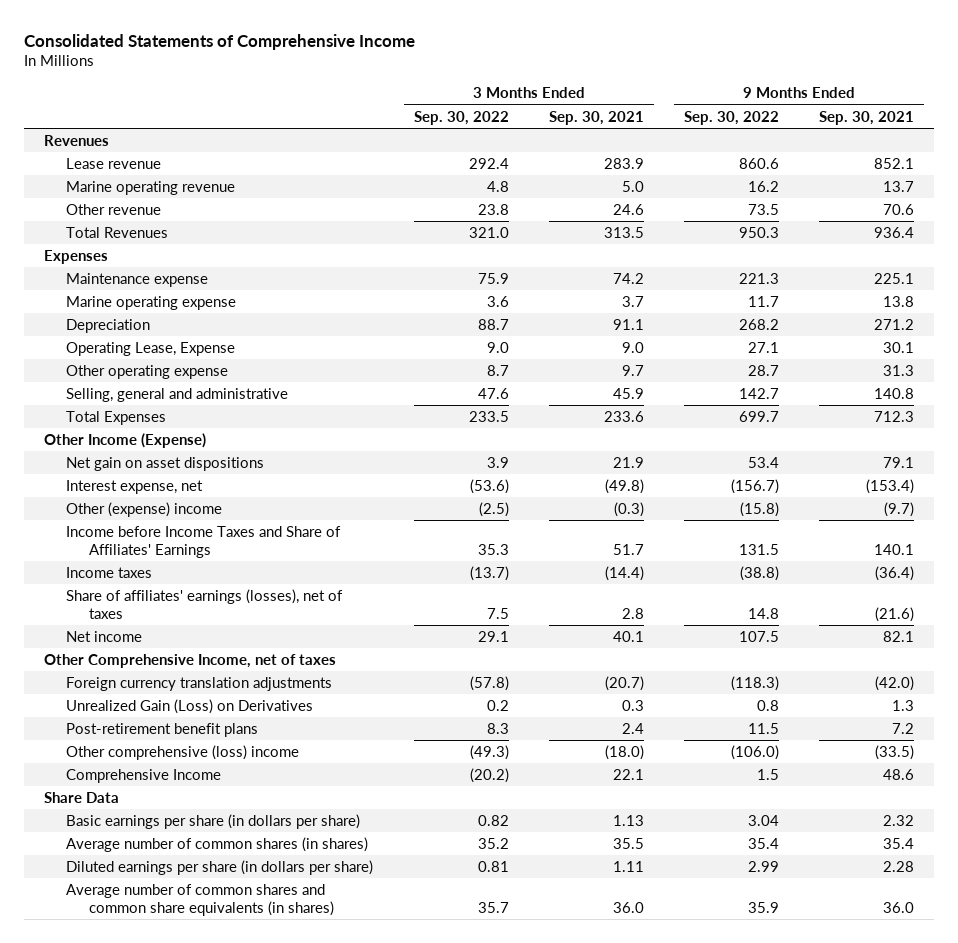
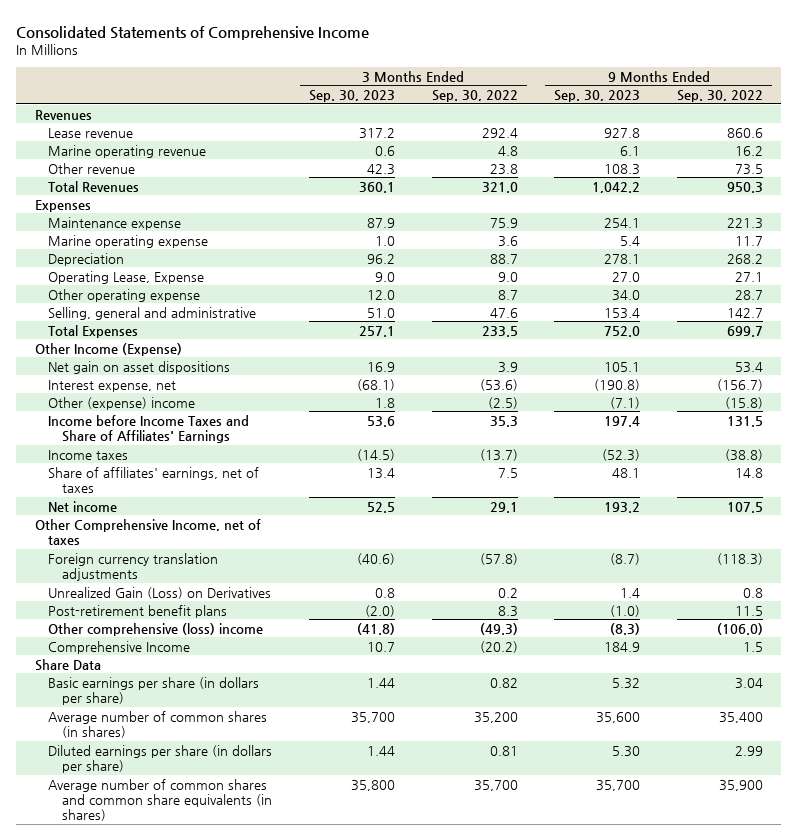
- | 3 Months Ended Sep. 30, 2022 | 3 Months Ended Sep. 30, 2021 | 9 Months Ended Sep. 30, 2022 | 9 Months Ended Sep. 30, 2021
+ | 3 Months Ended Sep. 30, 2023 | 3 Months Ended Sep. 30, 2022 | 9 Months Ended Sep. 30, 2023 | 9 Months Ended Sep. 30, 2022
- Share of affiliates' earnings (losses), net of taxes | 7.5 | 2.8 | 14.8 | (21.6)
+ Share of affiliates' earnings, net of taxes | 13.4 | 7.5 | 48.1 | 14.8
- Average number of common shares (in shares) | 35.2 | 35.5 | 35.4 | 35.4
+ Average number of common shares (in shares) | 35,700 | 35,200 | 35,600 | 35,400
- Average number of common shares and common share equivalents (in shares) | 35.7 | 36.0 | 35.9 | 36.0
+ Average number of common shares and common share equivalents (in shares) | 35,800 | 35,700 | 35,700 | 35,900

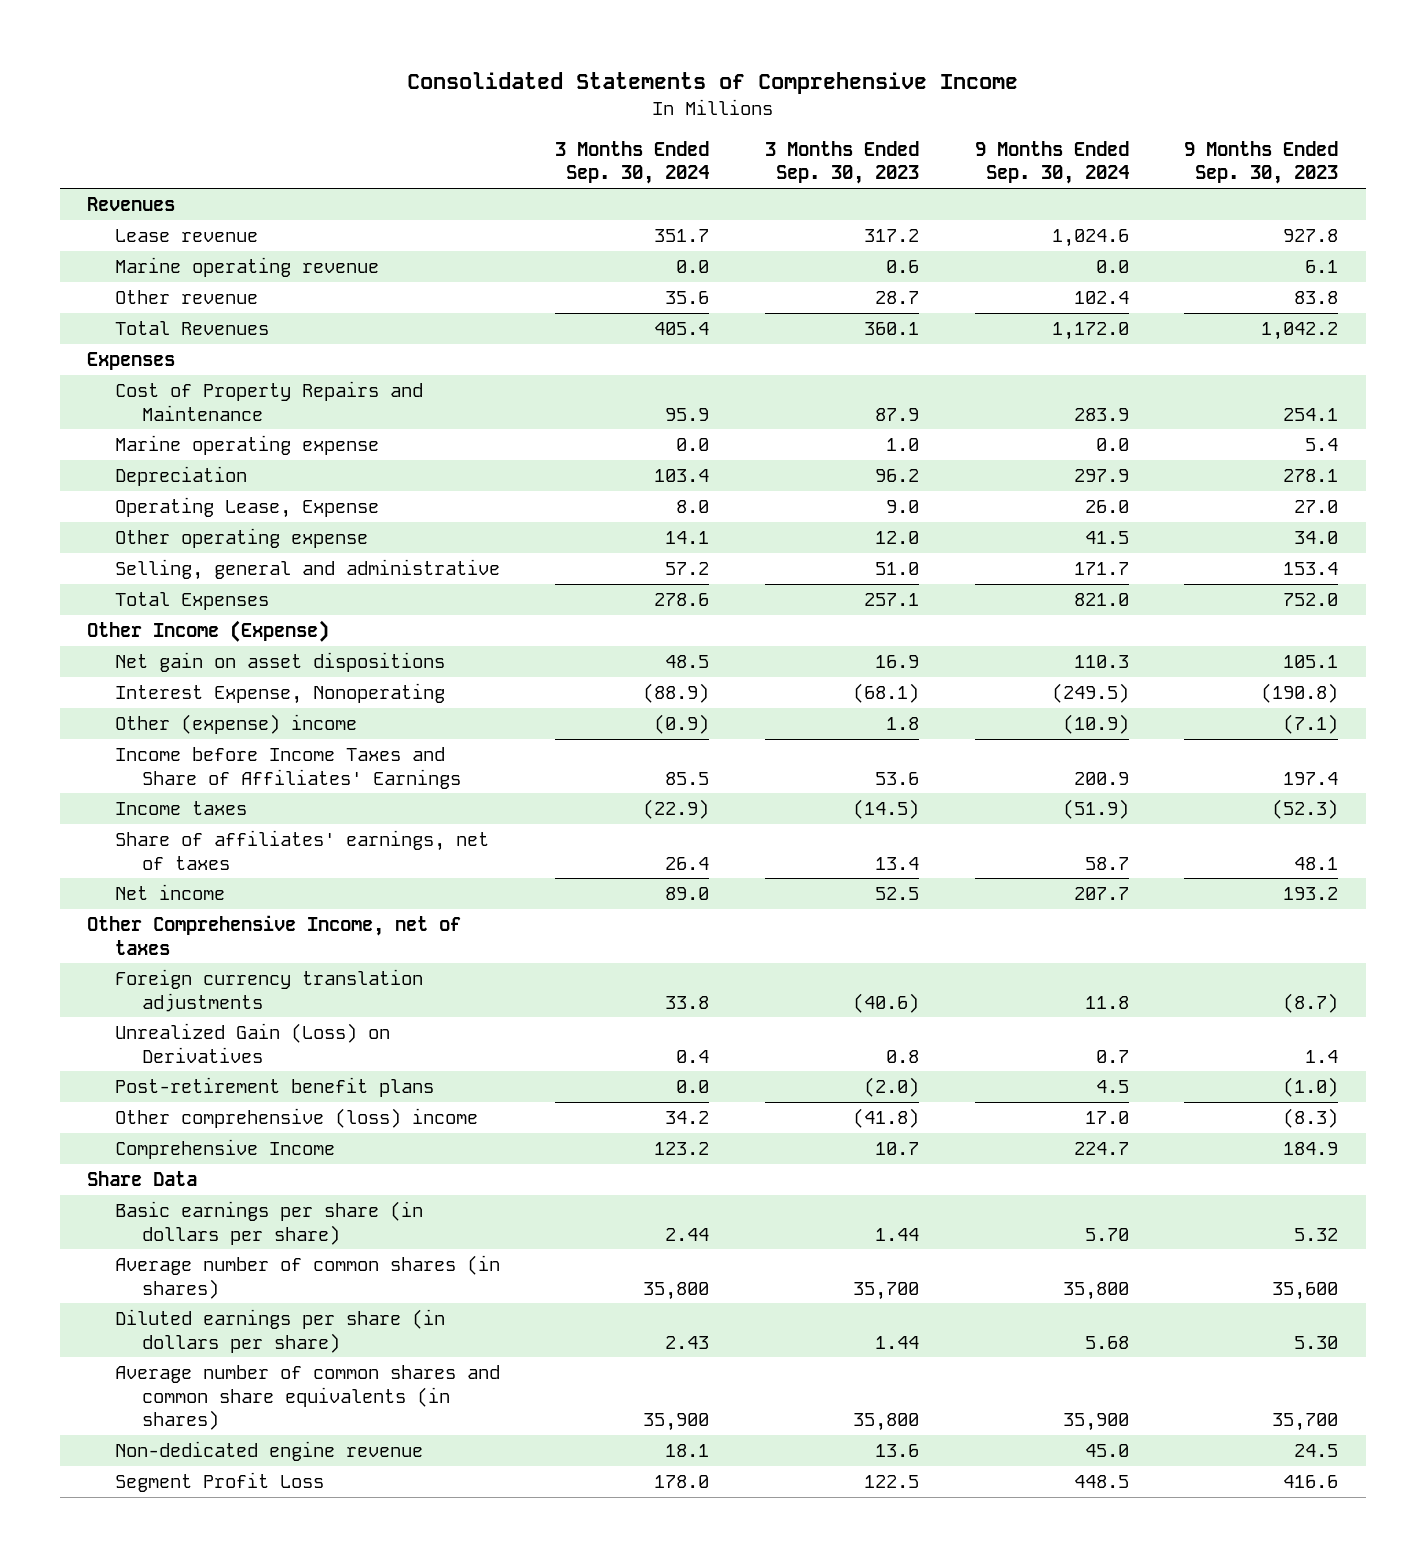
- | 3 Months Ended Sep. 30, 2023 | 3 Months Ended Sep. 30, 2022 | 9 Months Ended Sep. 30, 2023 | 9 Months Ended Sep. 30, 2022
+ | 3 Months Ended Sep. 30, 2024 | 3 Months Ended Sep. 30, 2023 | 9 Months Ended Sep. 30, 2024 | 9 Months Ended Sep. 30, 2023
- Other revenue | 42.3 | 23.8 | 108.3 | 73.5
+ Other revenue | 35.6 | 28.7 | 102.4 | 83.8
- Maintenance expense | 87.9 | 75.9 | 254.1 | 221.3
+ Cost of Property Repairs and Maintenance | 95.9 | 87.9 | 283.9 | 254.1
- Interest expense, net | (68.1) | (53.6) | (190.8) | (156.7)
+ Interest Expense, Nonoperating | (88.9) | (68.1) | (249.5) | (190.8)
+ Non-dedicated engine revenue | 18.1 | 13.6 | 45.0 | 24.5
+ Segment Profit Loss | 178.0 | 122.5 | 448.5 | 416.6

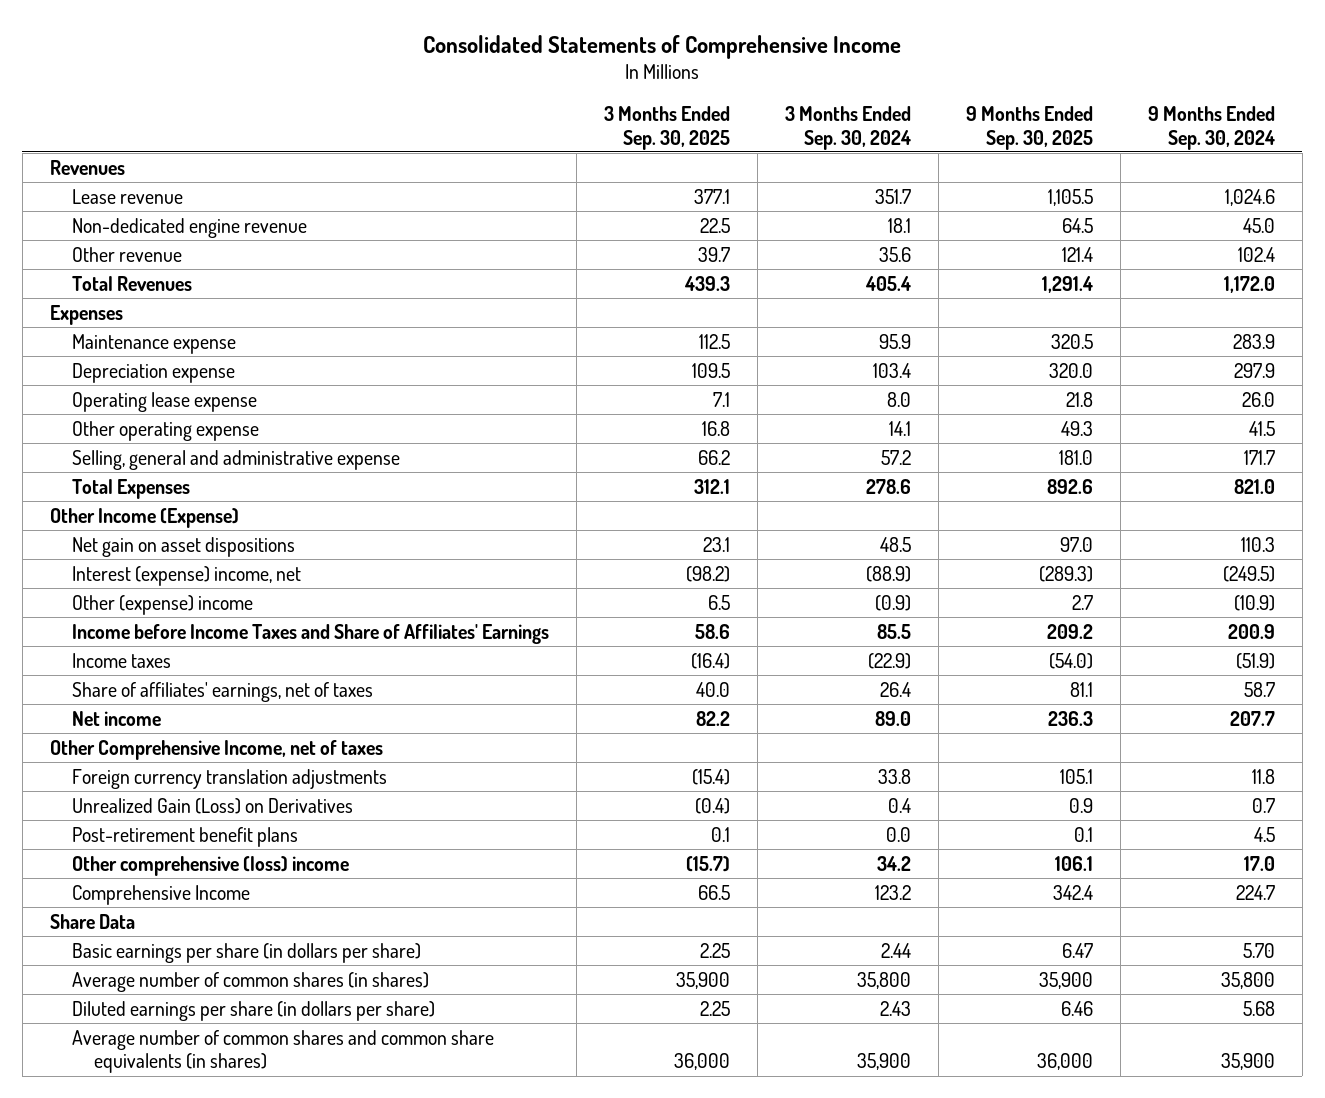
- | 3 Months Ended Sep. 30, 2024 | 3 Months Ended Sep. 30, 2023 | 9 Months Ended Sep. 30, 2024 | 9 Months Ended Sep. 30, 2023
+ | 3 Months Ended Sep. 30, 2025 | 3 Months Ended Sep. 30, 2024 | 9 Months Ended Sep. 30, 2025 | 9 Months Ended Sep. 30, 2024
- Marine operating revenue | 0.0 | 0.6 | 0.0 | 6.1
moved up: Non-dedicated engine revenue | 22.5 | 18.1 | 64.5 | 45.0
- Cost of Property Repairs and Maintenance | 95.9 | 87.9 | 283.9 | 254.1
- Marine operating expense | 0.0 | 1.0 | 0.0 | 5.4
- Depreciation | 103.4 | 96.2 | 297.9 | 278.1
- Operating Lease, Expense | 8.0 | 9.0 | 26.0 | 27.0
+ Maintenance expense | 112.5 | 95.9 | 320.5 | 283.9
+ Depreciation expense | 109.5 | 103.4 | 320.0 | 297.9
+ Operating lease expense | 7.1 | 8.0 | 21.8 | 26.0
- Selling, general and administrative | 57.2 | 51.0 | 171.7 | 153.4
+ Selling, general and administrative expense | 66.2 | 57.2 | 181.0 | 171.7
- Interest Expense, Nonoperating | (88.9) | (68.1) | (249.5) | (190.8)
+ Interest (expense) income, net | (98.2) | (88.9) | (289.3) | (249.5)
- Segment Profit Loss | 178.0 | 122.5 | 448.5 | 416.6

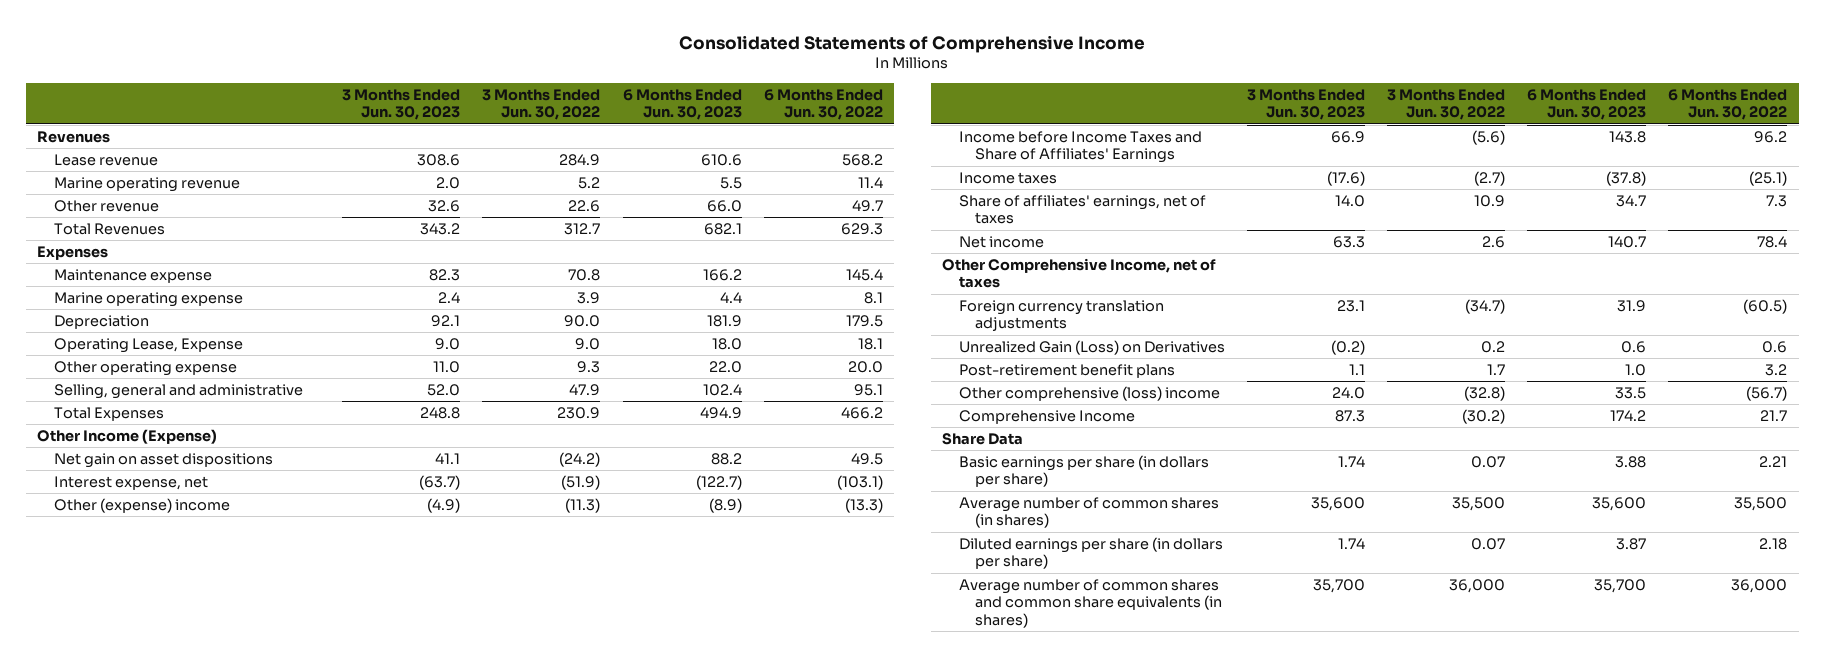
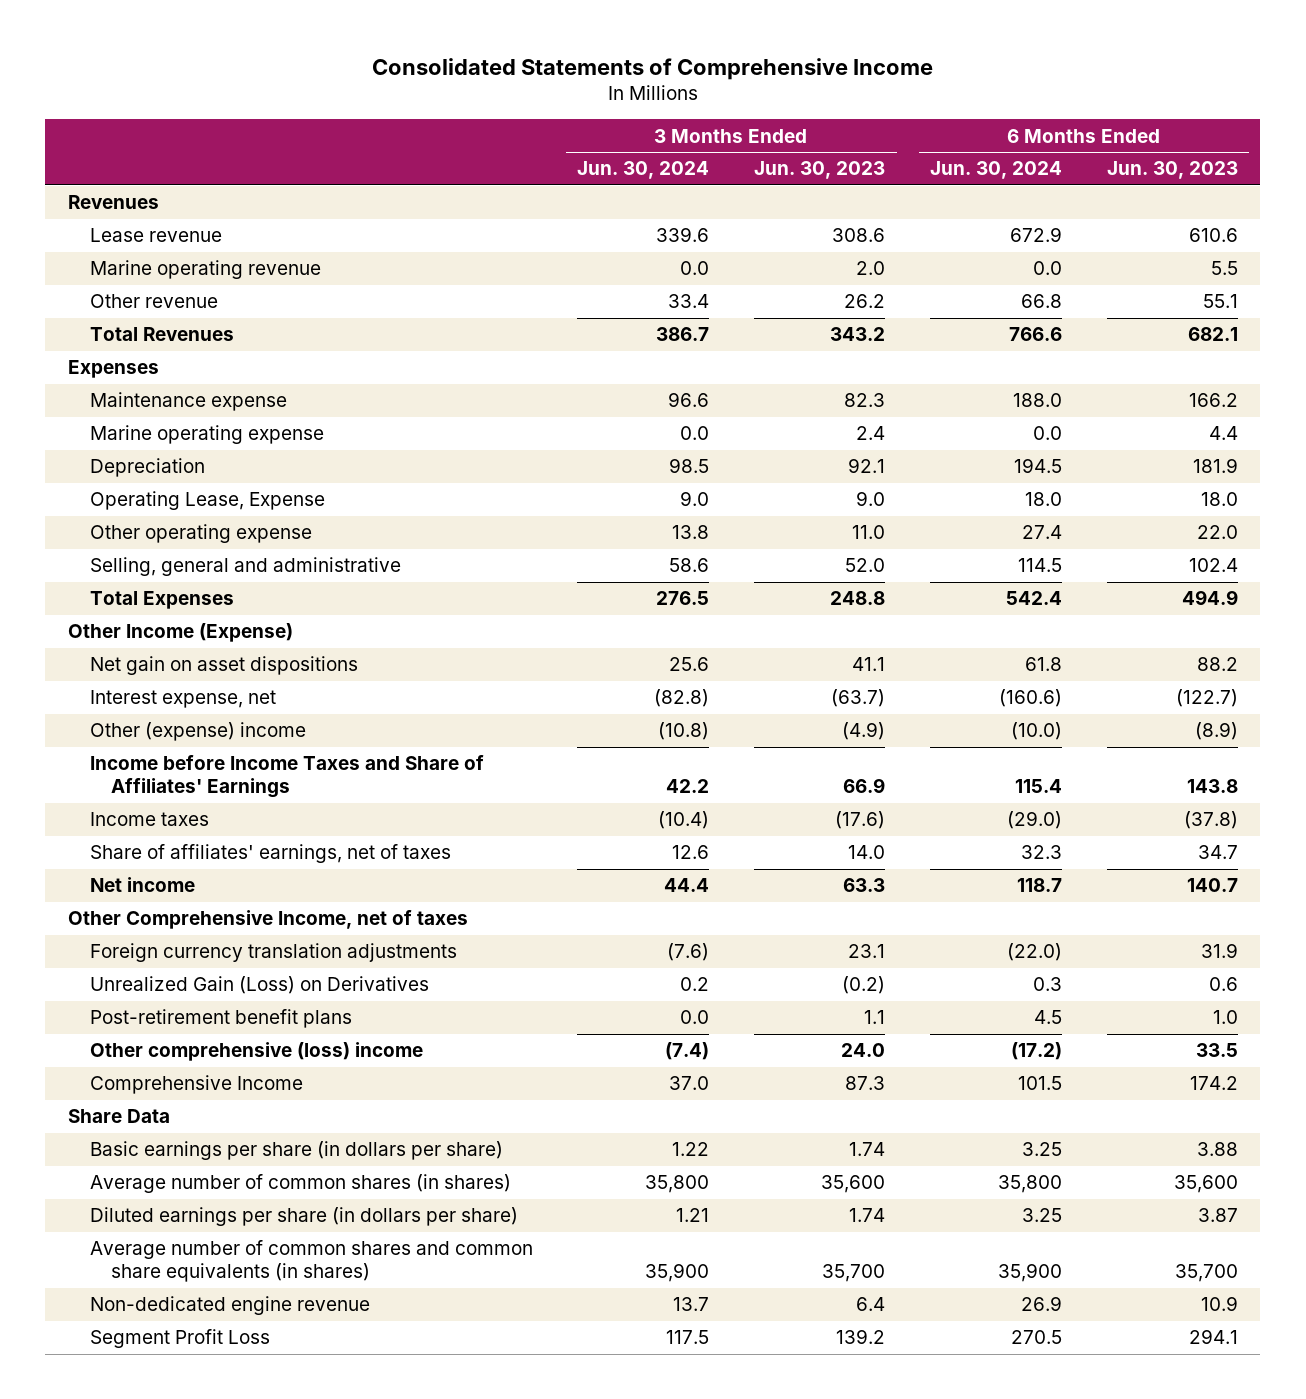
- | 3 Months Ended Jun. 30, 2023 | 3 Months Ended Jun. 30, 2022 | 6 Months Ended Jun. 30, 2023 | 6 Months Ended Jun. 30, 2022
+ | 3 Months Ended Jun. 30, 2024 | 3 Months Ended Jun. 30, 2023 | 6 Months Ended Jun. 30, 2024 | 6 Months Ended Jun. 30, 2023
- Other revenue | 32.6 | 22.6 | 66.0 | 49.7
+ Other revenue | 33.4 | 26.2 | 66.8 | 55.1
+ Non-dedicated engine revenue | 13.7 | 6.4 | 26.9 | 10.9
+ Segment Profit Loss | 117.5 | 139.2 | 270.5 | 294.1

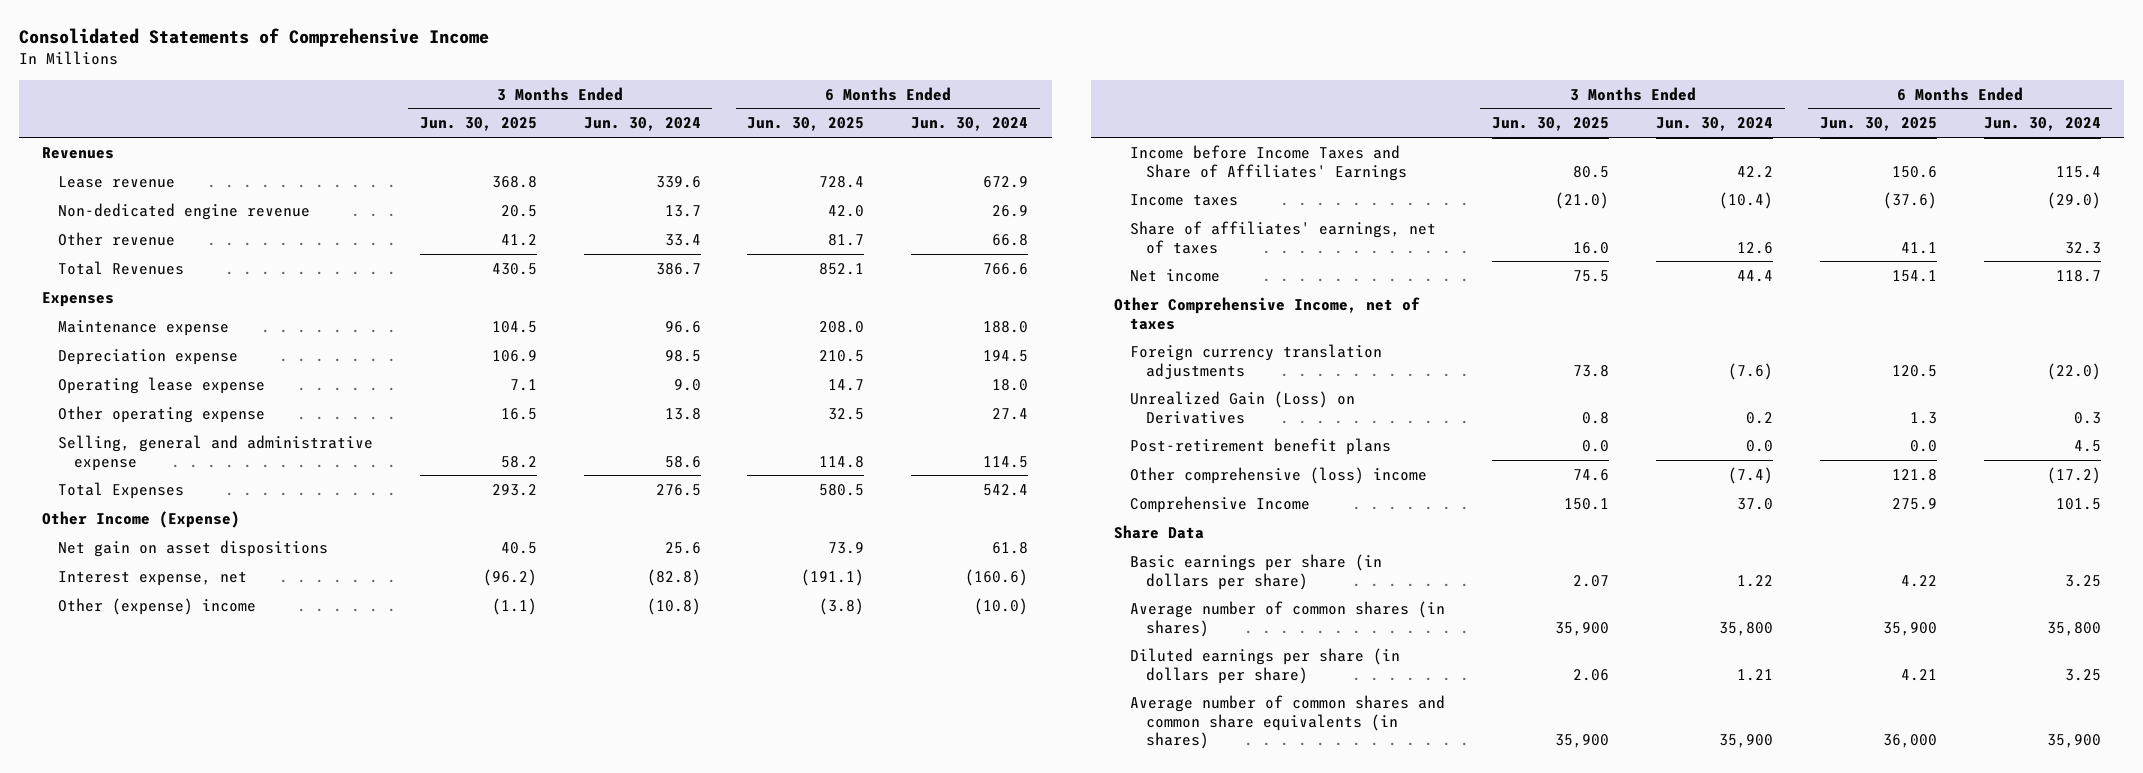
- | 3 Months Ended Jun. 30, 2024 | 3 Months Ended Jun. 30, 2023 | 6 Months Ended Jun. 30, 2024 | 6 Months Ended Jun. 30, 2023
+ | 3 Months Ended Jun. 30, 2025 | 3 Months Ended Jun. 30, 2024 | 6 Months Ended Jun. 30, 2025 | 6 Months Ended Jun. 30, 2024
- Marine operating revenue | 0.0 | 2.0 | 0.0 | 5.5
moved up: Non-dedicated engine revenue | 20.5 | 13.7 | 42.0 | 26.9
- Marine operating expense | 0.0 | 2.4 | 0.0 | 4.4
- Depreciation | 98.5 | 92.1 | 194.5 | 181.9
- Operating Lease, Expense | 9.0 | 9.0 | 18.0 | 18.0
+ Depreciation expense | 106.9 | 98.5 | 210.5 | 194.5
+ Operating lease expense | 7.1 | 9.0 | 14.7 | 18.0
- Selling, general and administrative | 58.6 | 52.0 | 114.5 | 102.4
+ Selling, general and administrative expense | 58.2 | 58.6 | 114.8 | 114.5
- Segment Profit Loss | 117.5 | 139.2 | 270.5 | 294.1

